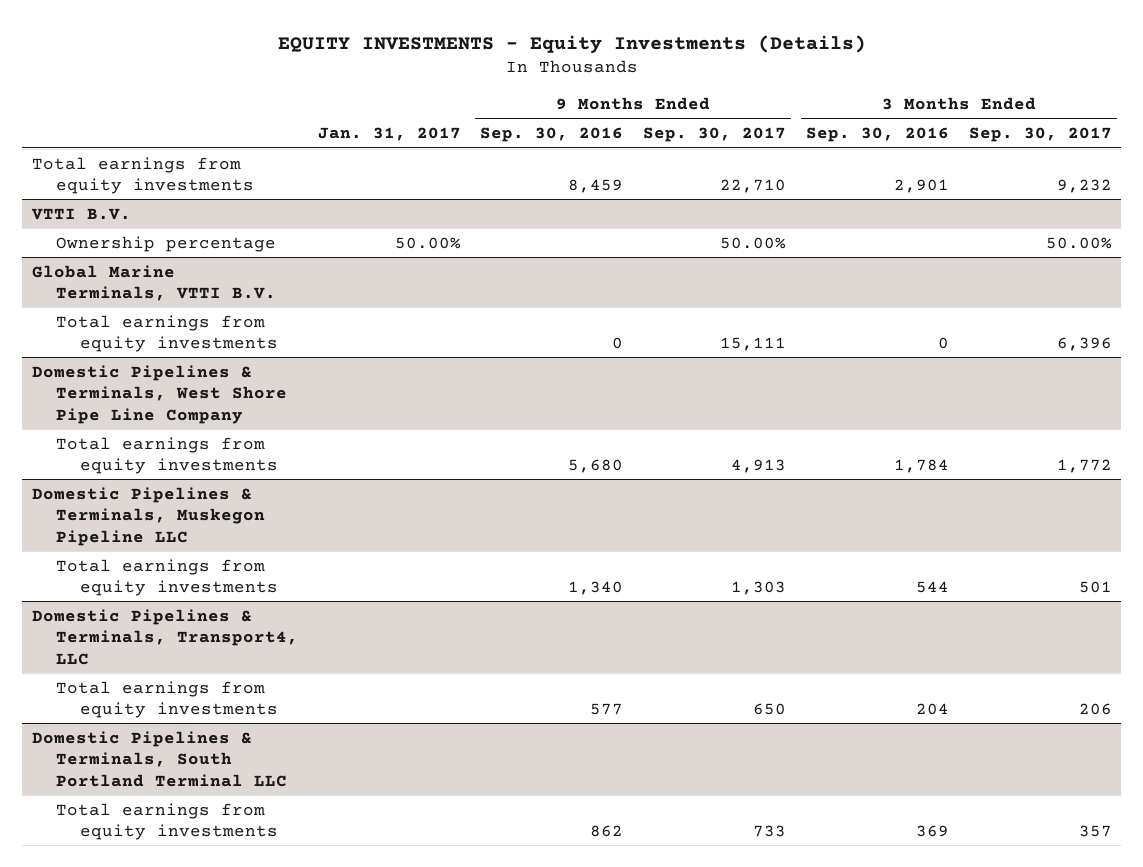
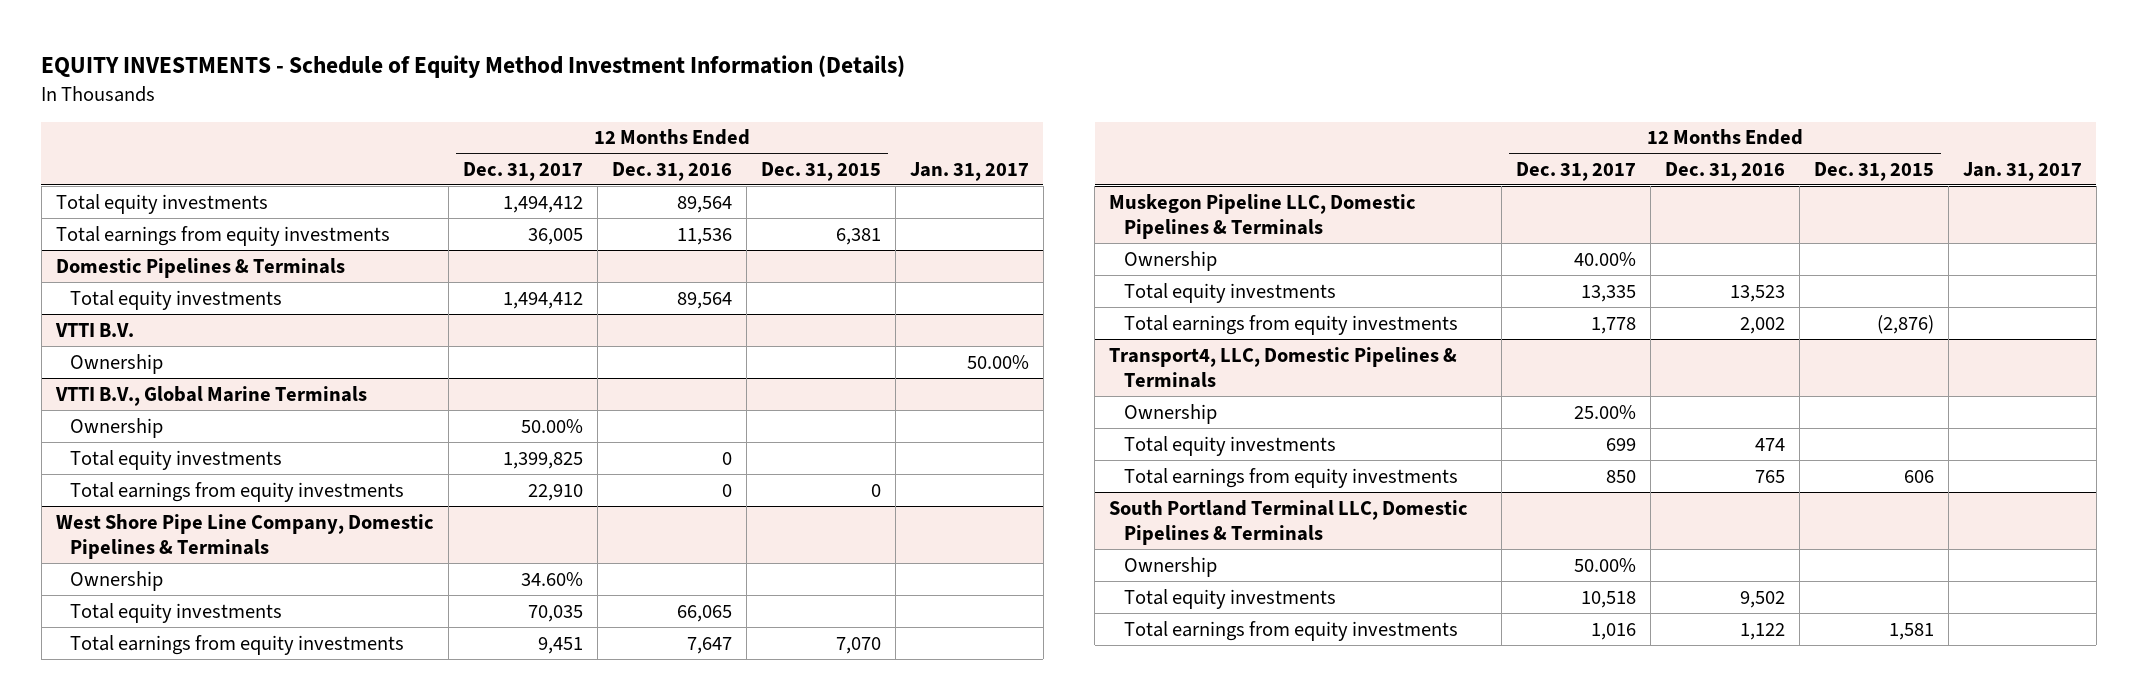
- EQUITY INVESTMENTS - Equity Investments (Details)
+ EQUITY INVESTMENTS - Schedule of Equity Method Investment Information (Details)
- | Jan. 31, 2017 | 9 Months Ended Sep. 30, 2016 | 9 Months Ended Sep. 30, 2017 | 3 Months Ended Sep. 30, 2016 | 3 Months Ended Sep. 30, 2017
+ | 12 Months Ended Dec. 31, 2017 | 12 Months Ended Dec. 31, 2016 | 12 Months Ended Dec. 31, 2015 | Jan. 31, 2017
+ Total equity investments | 1,494,412 | 89,564 | |
+ Domestic Pipelines & Terminals
+ Total equity investments | 1,494,412 | 89,564 | |
@ VTTI B.V.
- Ownership percentage | 50.00% | | 50.00% | | 50.00%
- Global Marine Terminals, VTTI B.V.
@ VTTI B.V.
+ Ownership | | | | 50.00%
+ VTTI B.V., Global Marine Terminals
+ Ownership | 50.00% | | |
+ Total equity investments | 1,399,825 | 0 | |
- Domestic Pipelines & Terminals, West Shore Pipe Line Company
+ West Shore Pipe Line Company, Domestic Pipelines & Terminals
+ Ownership | 34.60% | | |
+ Total equity investments | 70,035 | 66,065 | |
- Domestic Pipelines & Terminals, Muskegon Pipeline LLC
+ Muskegon Pipeline LLC, Domestic Pipelines & Terminals
+ Ownership | 40.00% | | |
+ Total equity investments | 13,335 | 13,523 | |
- Domestic Pipelines & Terminals, Transport4, LLC
+ Transport4, LLC, Domestic Pipelines & Terminals
+ Ownership | 25.00% | | |
+ Total equity investments | 699 | 474 | |
- Domestic Pipelines & Terminals, South Portland Terminal LLC
+ South Portland Terminal LLC, Domestic Pipelines & Terminals
+ Ownership | 50.00% | | |
+ Total equity investments | 10,518 | 9,502 | |

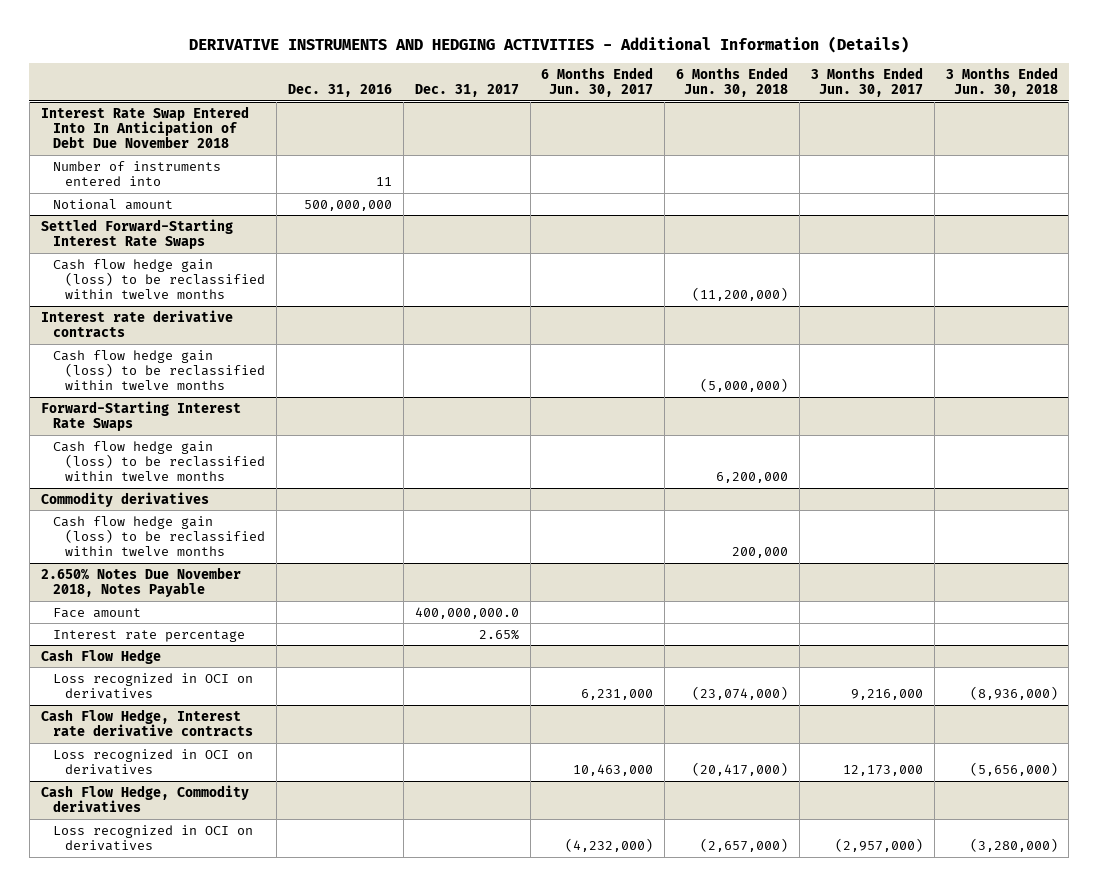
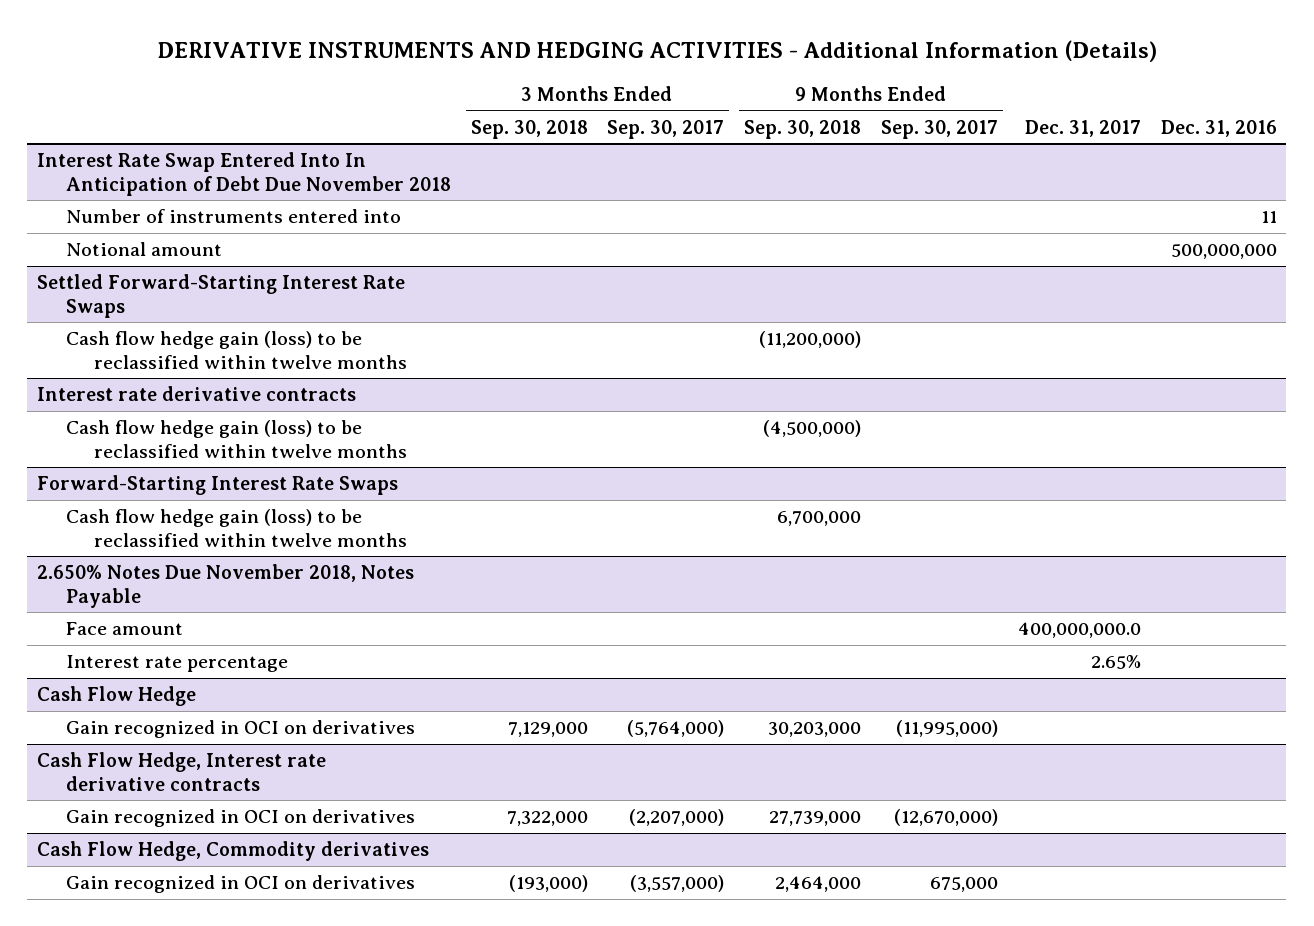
- | Dec. 31, 2016 | Dec. 31, 2017 | 6 Months Ended Jun. 30, 2017 | 6 Months Ended Jun. 30, 2018 | 3 Months Ended Jun. 30, 2017 | 3 Months Ended Jun. 30, 2018
+ | 3 Months Ended Sep. 30, 2018 | 3 Months Ended Sep. 30, 2017 | 9 Months Ended Sep. 30, 2018 | 9 Months Ended Sep. 30, 2017 | Dec. 31, 2017 | Dec. 31, 2016
- Commodity derivatives
- Cash flow hedge gain (loss) to be reclassified within twelve months | | | | 200,000 | |
@ Cash Flow Hedge
- Loss recognized in OCI on derivatives | | | 6,231,000 | (23,074,000) | 9,216,000 | (8,936,000)
+ Gain recognized in OCI on derivatives | 7,129,000 | (5,764,000) | 30,203,000 | (11,995,000) | |
@ Cash Flow Hedge, Interest rate derivative contracts
- Loss recognized in OCI on derivatives | | | 10,463,000 | (20,417,000) | 12,173,000 | (5,656,000)
+ Gain recognized in OCI on derivatives | 7,322,000 | (2,207,000) | 27,739,000 | (12,670,000) | |
@ Cash Flow Hedge, Commodity derivatives
- Loss recognized in OCI on derivatives | | | (4,232,000) | (2,657,000) | (2,957,000) | (3,280,000)
+ Gain recognized in OCI on derivatives | (193,000) | (3,557,000) | 2,464,000 | 675,000 | |

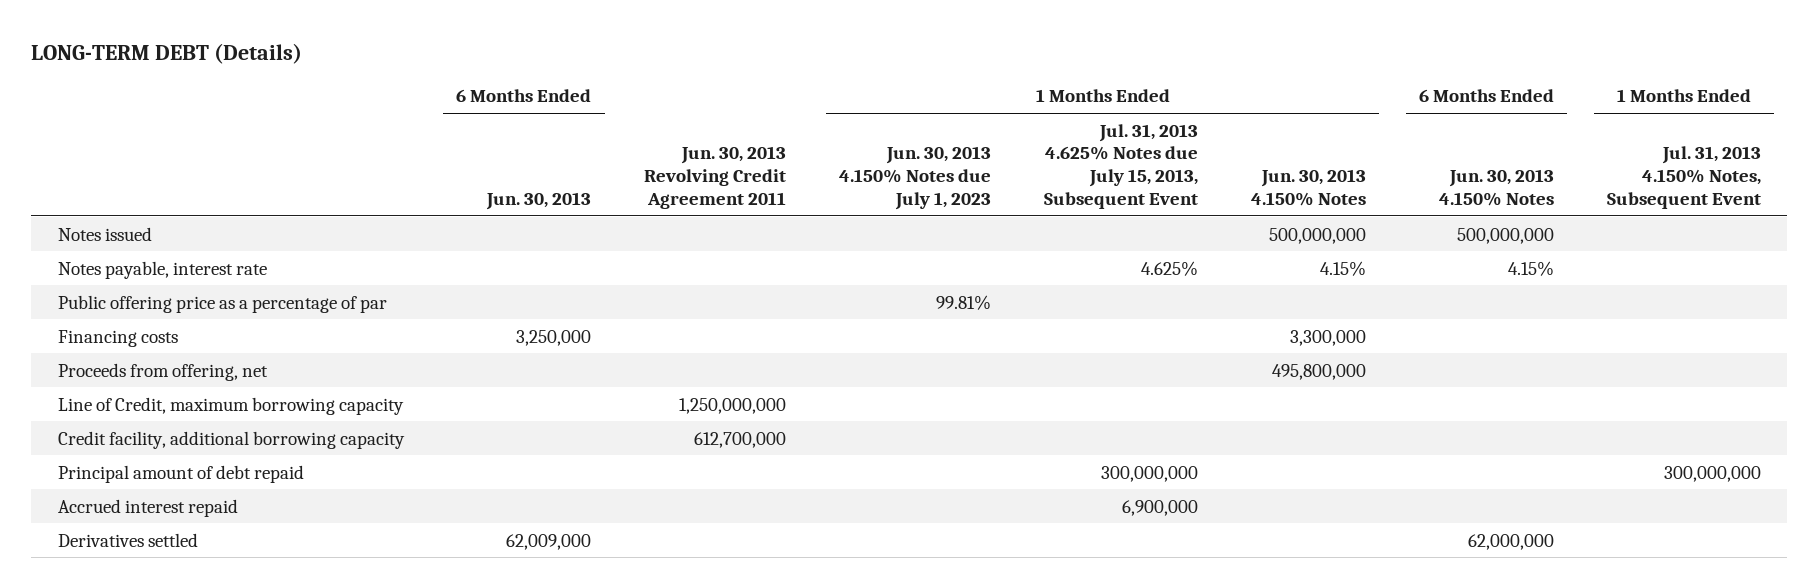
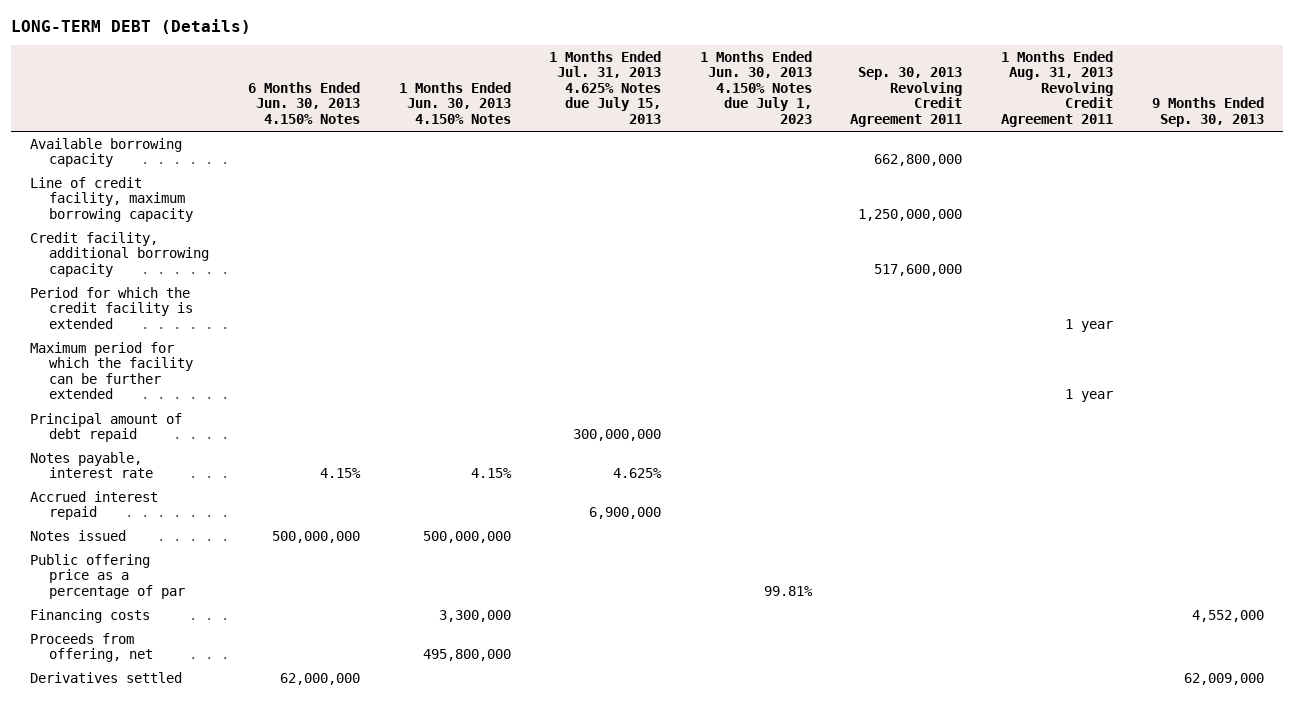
- | 6 Months Ended Jun. 30, 2013 | Jun. 30, 2013 Revolving Credit Agreement 2011 | 1 Months Ended Jun. 30, 2013 4.150% Notes due July 1, 2023 | 1 Months Ended Jul. 31, 2013 4.625% Notes due July 15, 2013, Subsequent Event | 1 Months Ended Jun. 30, 2013 4.150% Notes | 6 Months Ended Jun. 30, 2013 4.150% Notes | 1 Months Ended Jul. 31, 2013 4.150% Notes, Subsequent Event
+ | 6 Months Ended Jun. 30, 2013 4.150% Notes | 1 Months Ended Jun. 30, 2013 4.150% Notes | 1 Months Ended Jul. 31, 2013 4.625% Notes due July 15, 2013 | 1 Months Ended Jun. 30, 2013 4.150% Notes due July 1, 2023 | Sep. 30, 2013 Revolving Credit Agreement 2011 | 1 Months Ended Aug. 31, 2013 Revolving Credit Agreement 2011 | 9 Months Ended Sep. 30, 2013
+ Available borrowing capacity | | | | | 662,800,000 | |
+ Line of credit facility, maximum borrowing capacity | | | | | 1,250,000,000 | |
moved up: Credit facility, additional borrowing capacity | | | | | 517,600,000 | |
+ Period for which the credit facility is extended | | | | | | 1 year |
+ Maximum period for which the facility can be further extended | | | | | | 1 year |
moved up: Principal amount of debt repaid | | | 300,000,000 | | | |
moved up: Accrued interest repaid | | | 6,900,000 | | | |
moved down: Notes issued | 500,000,000 | 500,000,000 | | | | |
- Line of Credit, maximum borrowing capacity | | 1,250,000,000 | | | | |

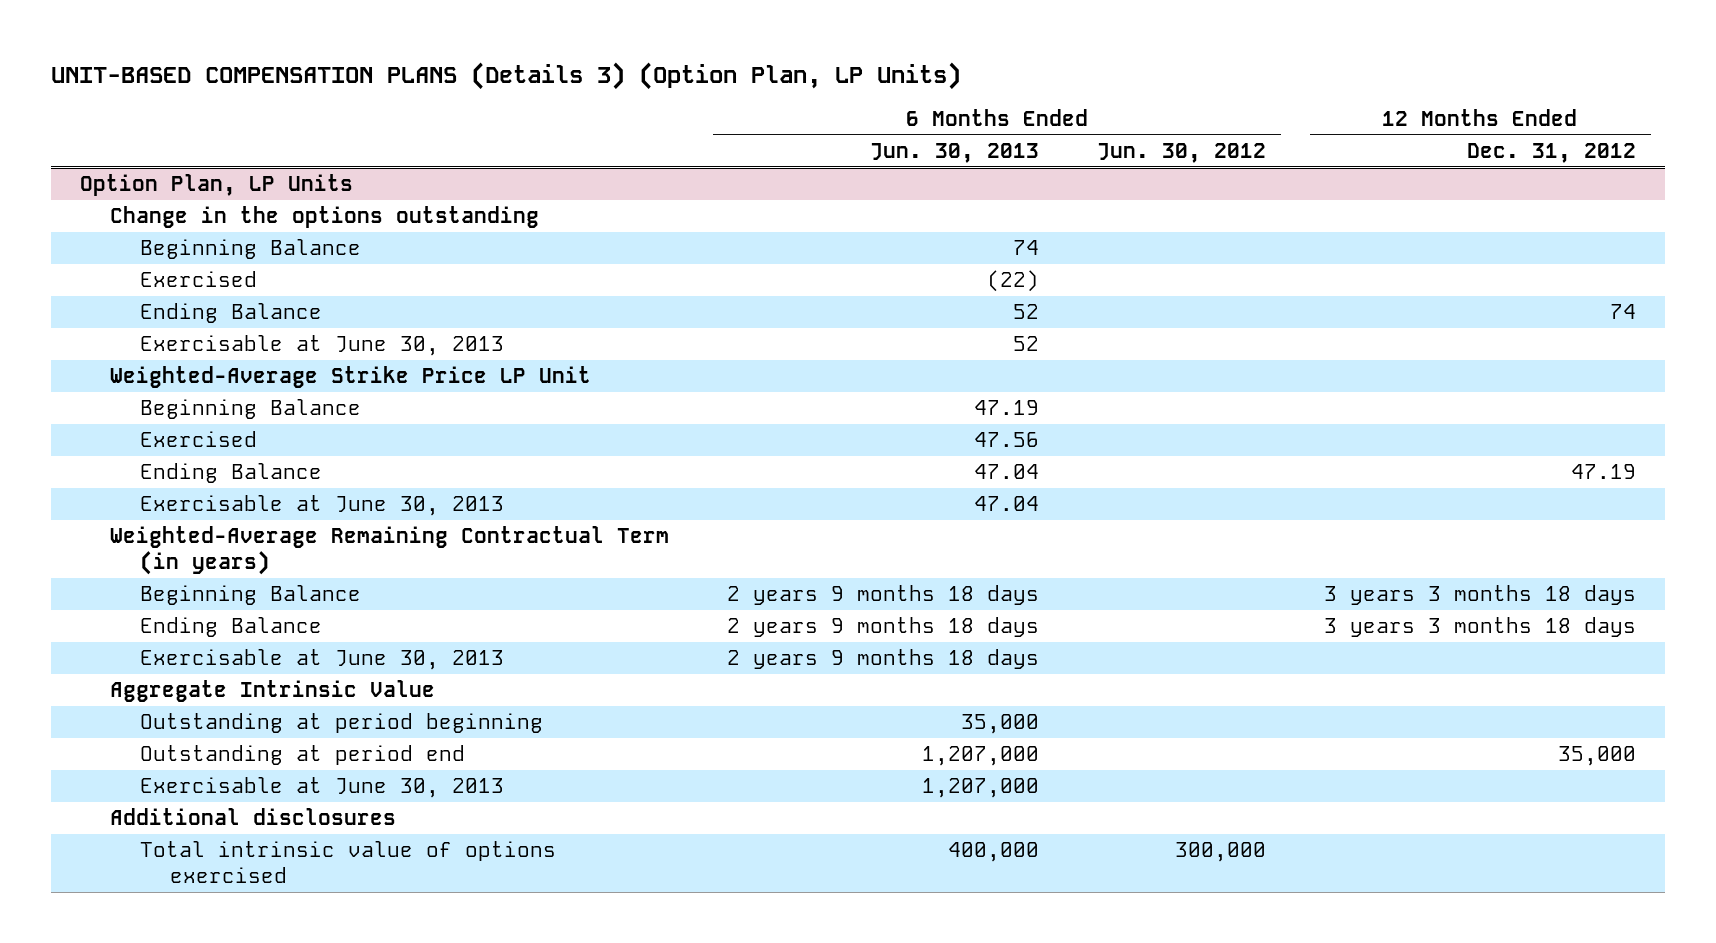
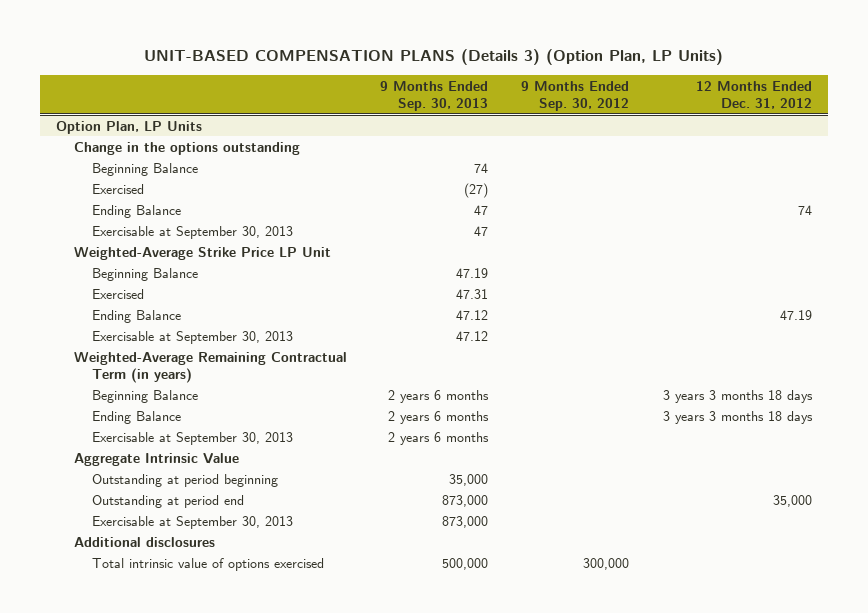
- | 6 Months Ended Jun. 30, 2013 | 6 Months Ended Jun. 30, 2012 | 12 Months Ended Dec. 31, 2012
+ | 9 Months Ended Sep. 30, 2013 | 9 Months Ended Sep. 30, 2012 | 12 Months Ended Dec. 31, 2012
@ Option Plan, LP Units
- Exercisable at June 30, 2013 | 52 | |
+ Exercisable at September 30, 2013 | 47 | |
- Exercisable at June 30, 2013 | 47.04 | |
+ Exercisable at September 30, 2013 | 47.12 | |
- Exercisable at June 30, 2013 | 2 years 9 months 18 days | |
+ Exercisable at September 30, 2013 | 2 years 6 months | |
- Exercisable at June 30, 2013 | 1,207,000 | |
+ Exercisable at September 30, 2013 | 873,000 | |

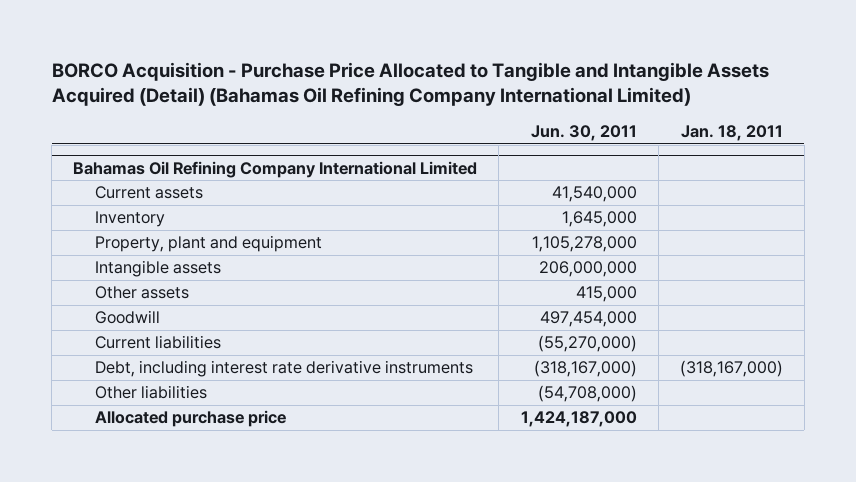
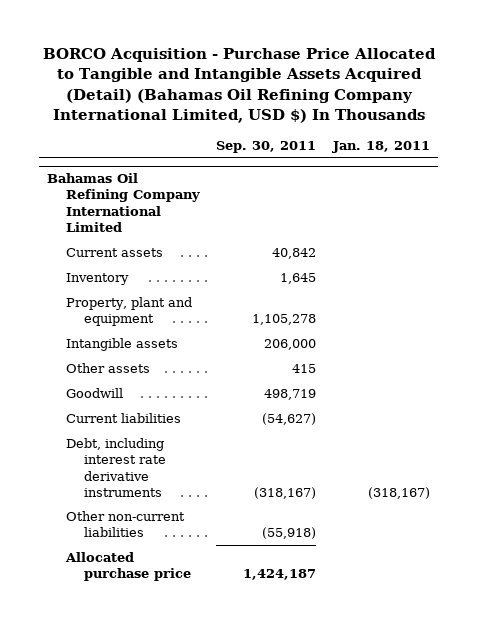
- BORCO Acquisition - Purchase Price Allocated to Tangible and Intangible Assets Acquired (Detail) (Bahamas Oil Refining Company International Limited)
+ BORCO Acquisition - Purchase Price Allocated to Tangible and Intangible Assets Acquired (Detail) (Bahamas Oil Refining Company International Limited, USD $) In Thousands
- | Jun. 30, 2011 | Jan. 18, 2011
+ | Sep. 30, 2011 | Jan. 18, 2011
@ Bahamas Oil Refining Company International Limited
- Debt, including interest rate derivative instruments | (318,167,000) | (318,167,000)
- Other liabilities | (54,708,000) |
+ Debt, including interest rate derivative instruments | (318,167) | (318,167)
+ Other non-current liabilities | (55,918) |

